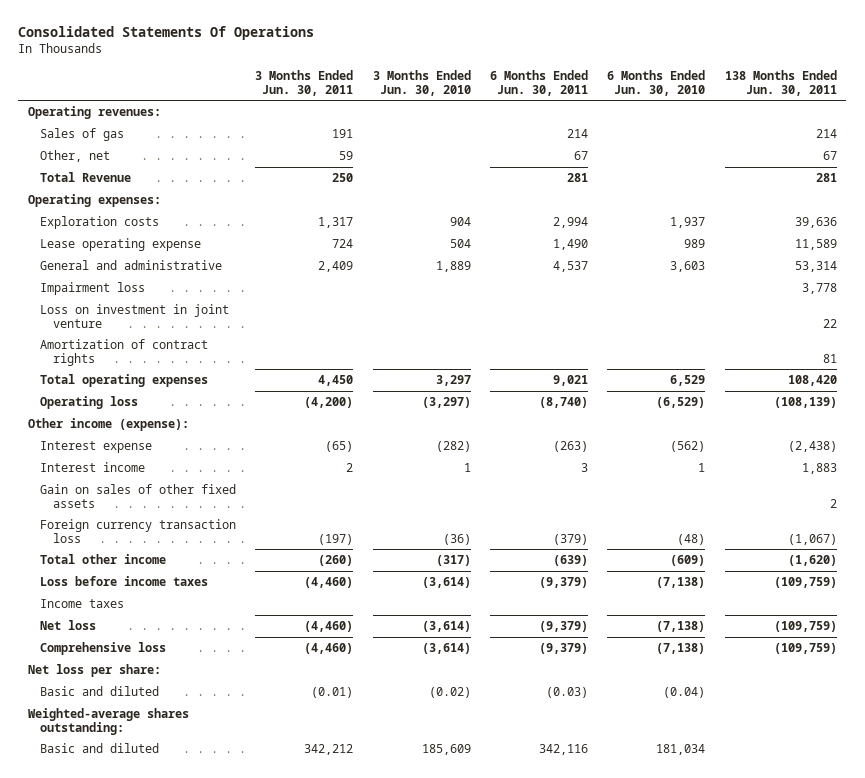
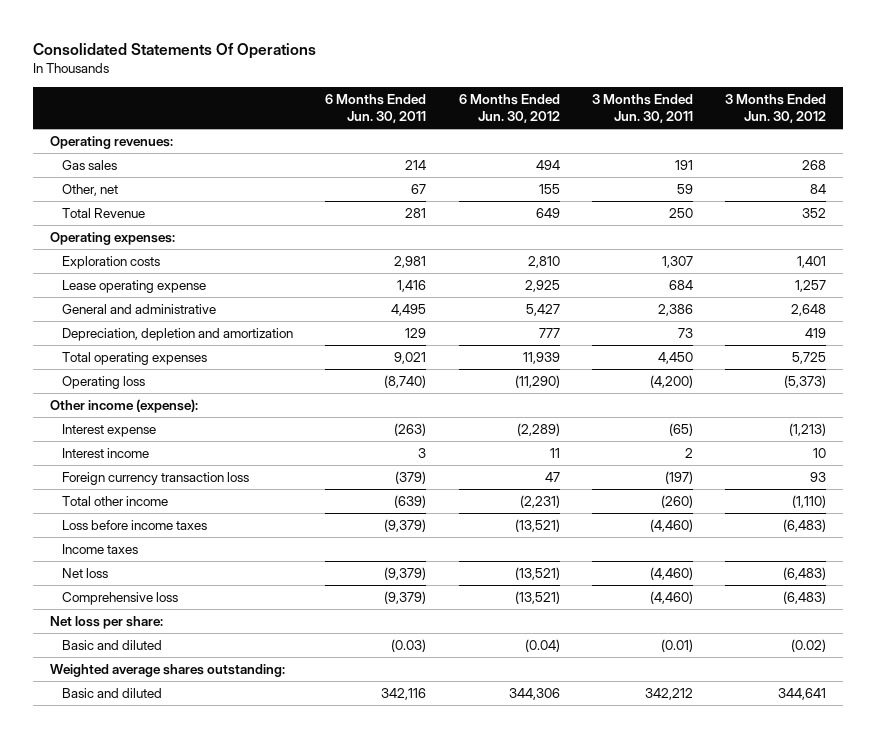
- | 3 Months Ended Jun. 30, 2011 | 3 Months Ended Jun. 30, 2010 | 6 Months Ended Jun. 30, 2011 | 6 Months Ended Jun. 30, 2010 | 138 Months Ended Jun. 30, 2011
+ | 6 Months Ended Jun. 30, 2011 | 6 Months Ended Jun. 30, 2012 | 3 Months Ended Jun. 30, 2011 | 3 Months Ended Jun. 30, 2012
- Sales of gas | 191 | | 214 | | 214
+ Gas sales | 214 | 494 | 191 | 268
- Exploration costs | 1,317 | 904 | 2,994 | 1,937 | 39,636
- Lease operating expense | 724 | 504 | 1,490 | 989 | 11,589
- General and administrative | 2,409 | 1,889 | 4,537 | 3,603 | 53,314
- Impairment loss | | | | | 3,778
- Loss on investment in joint venture | | | | | 22
- Amortization of contract rights | | | | | 81
+ Exploration costs | 2,981 | 2,810 | 1,307 | 1,401
+ Lease operating expense | 1,416 | 2,925 | 684 | 1,257
+ General and administrative | 4,495 | 5,427 | 2,386 | 2,648
+ Depreciation, depletion and amortization | 129 | 777 | 73 | 419
- Gain on sales of other fixed assets | | | | | 2
- Weighted-average shares outstanding:
+ Weighted average shares outstanding:

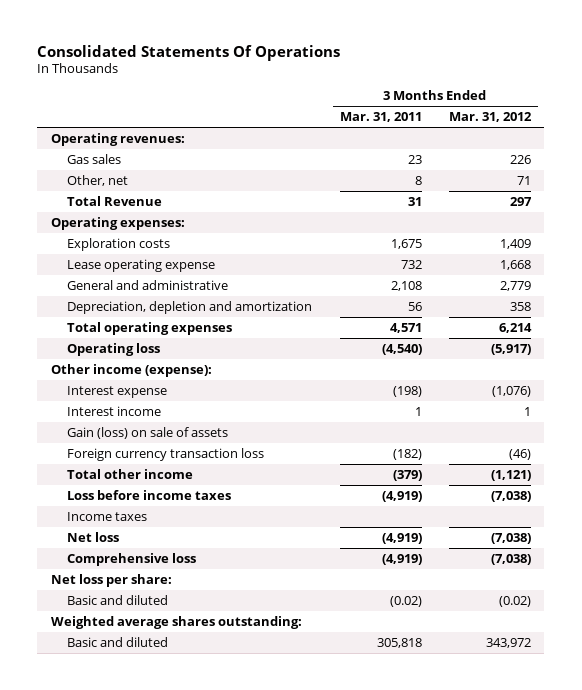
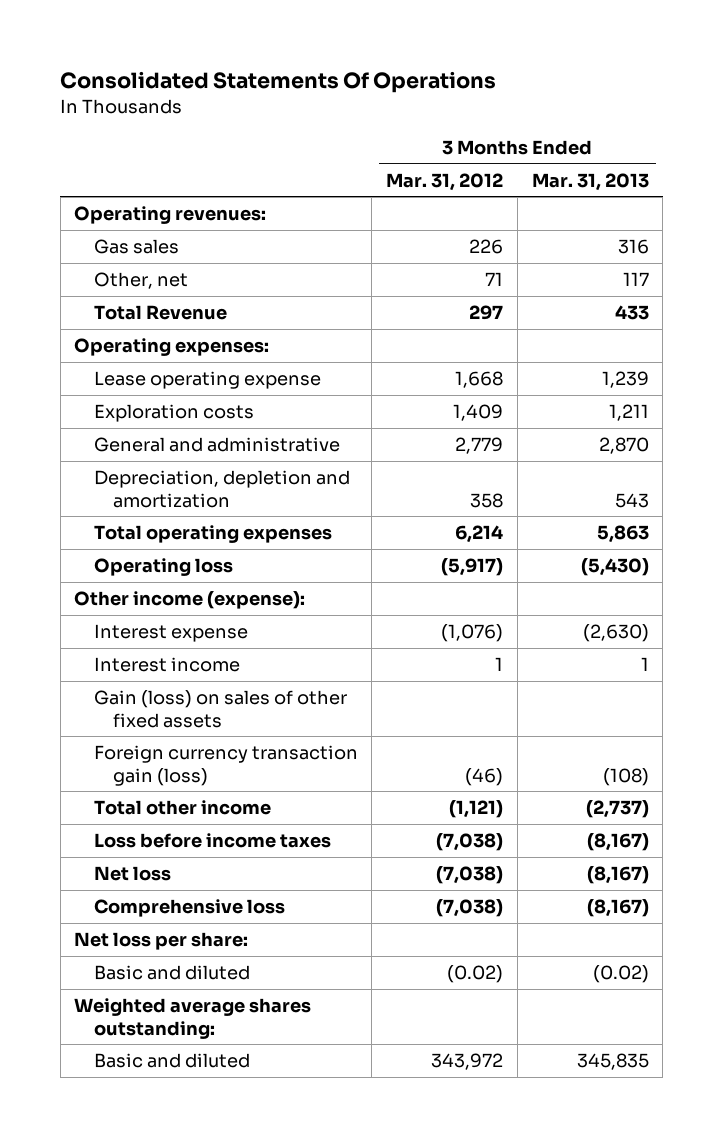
- | 3 Months Ended Mar. 31, 2011 | 3 Months Ended Mar. 31, 2012
+ | 3 Months Ended Mar. 31, 2012 | 3 Months Ended Mar. 31, 2013
moved down: Exploration costs | 1,409 | 1,211
- Gain (loss) on sale of assets
- Foreign currency transaction loss | (182) | (46)
+ Gain (loss) on sales of other fixed assets
+ Foreign currency transaction gain (loss) | (46) | (108)
- Income taxes

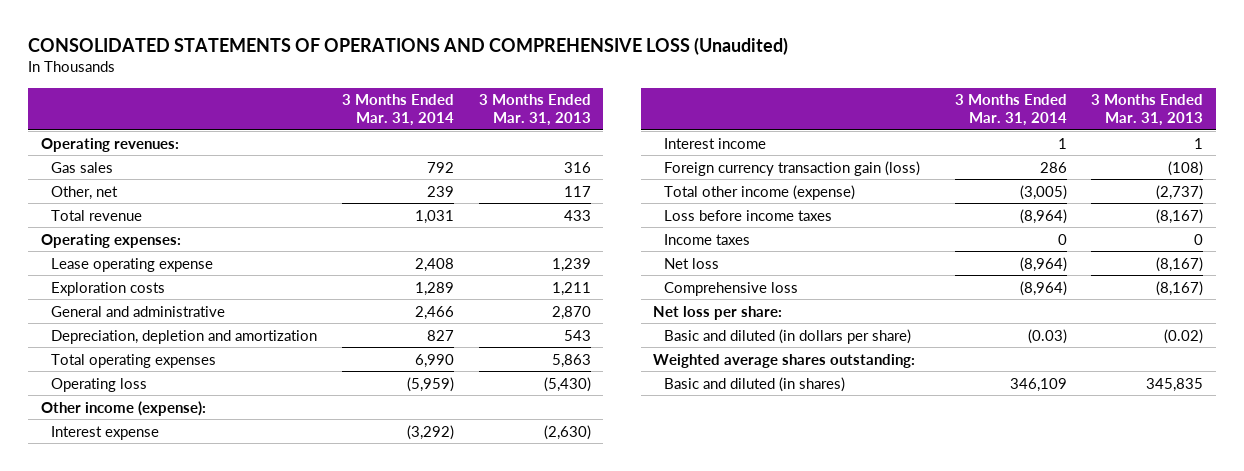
- Consolidated Statements Of Operations
+ CONSOLIDATED STATEMENTS OF OPERATIONS AND COMPREHENSIVE LOSS (Unaudited)
- | 3 Months Ended Mar. 31, 2012 | 3 Months Ended Mar. 31, 2013
+ | 3 Months Ended Mar. 31, 2014 | 3 Months Ended Mar. 31, 2013
- Total Revenue | 297 | 433
+ Total revenue | 1,031 | 433
- Gain (loss) on sales of other fixed assets
- Total other income | (1,121) | (2,737)
+ Total other income (expense) | (3,005) | (2,737)
+ Income taxes | 0 | 0
- Basic and diluted | (0.02) | (0.02)
+ Basic and diluted (in dollars per share) | (0.03) | (0.02)
- Basic and diluted | 343,972 | 345,835
+ Basic and diluted (in shares) | 346,109 | 345,835

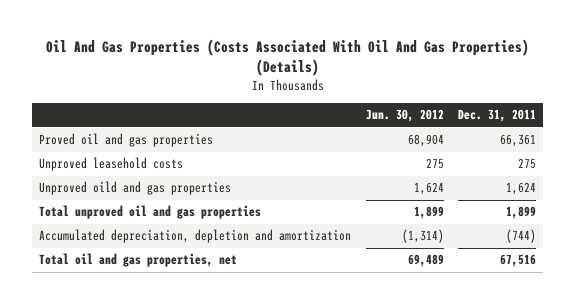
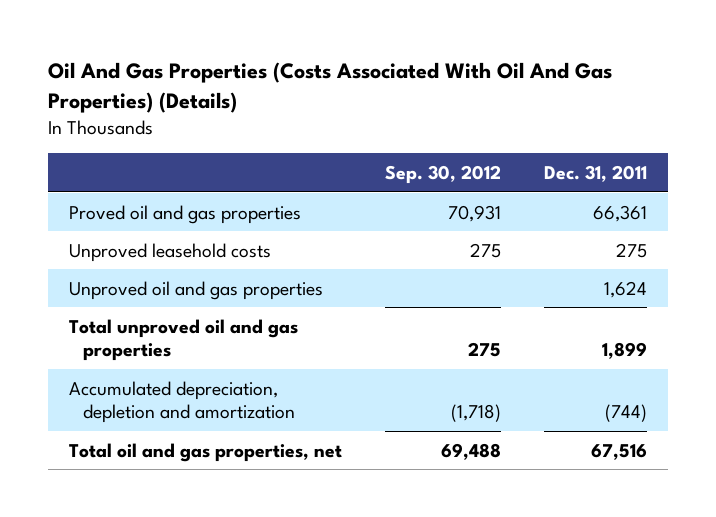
- | Jun. 30, 2012 | Dec. 31, 2011
+ | Sep. 30, 2012 | Dec. 31, 2011
- Unproved oild and gas properties | 1,624 | 1,624
+ Unproved oil and gas properties | | 1,624

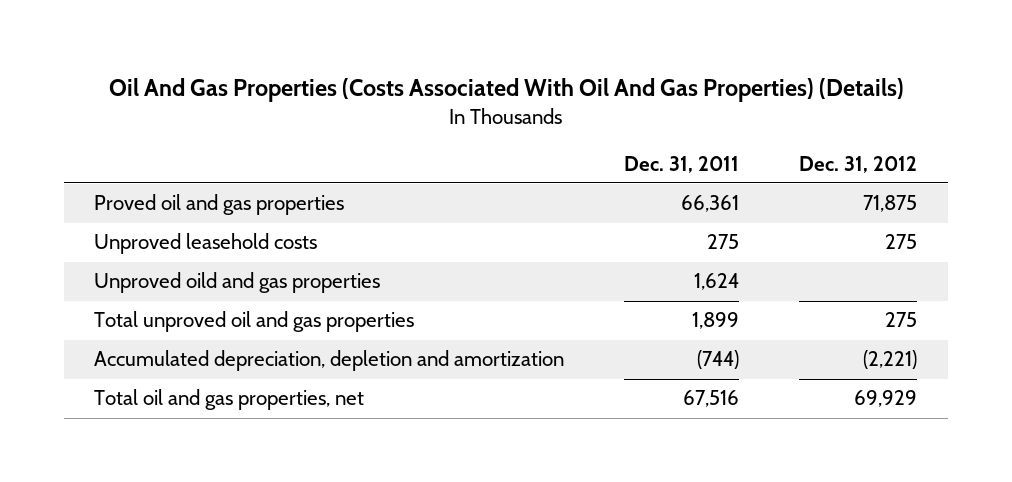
- | Sep. 30, 2012 | Dec. 31, 2011
+ | Dec. 31, 2011 | Dec. 31, 2012
- Unproved oil and gas properties | | 1,624
+ Unproved oild and gas properties | 1,624 |

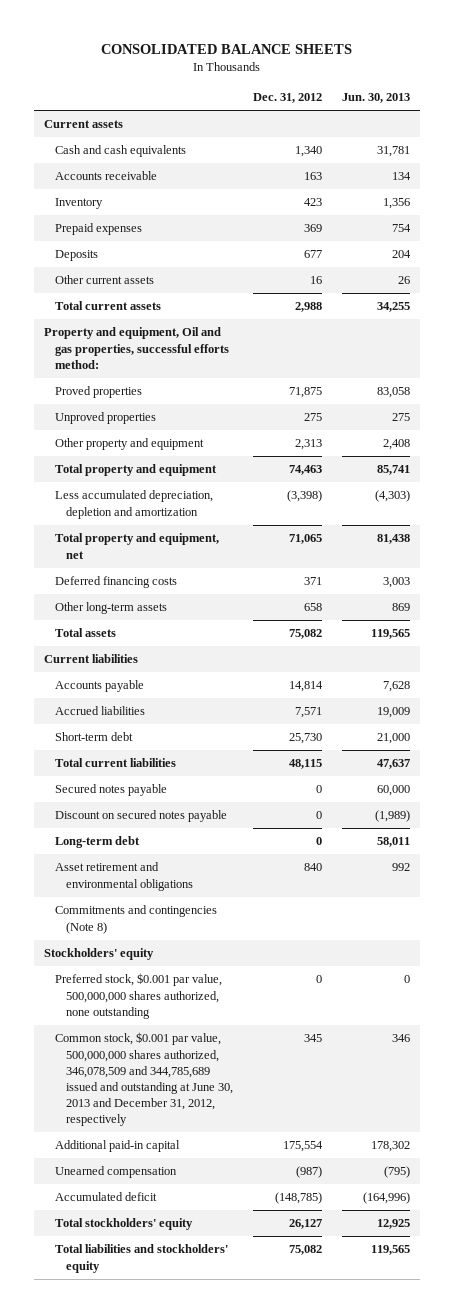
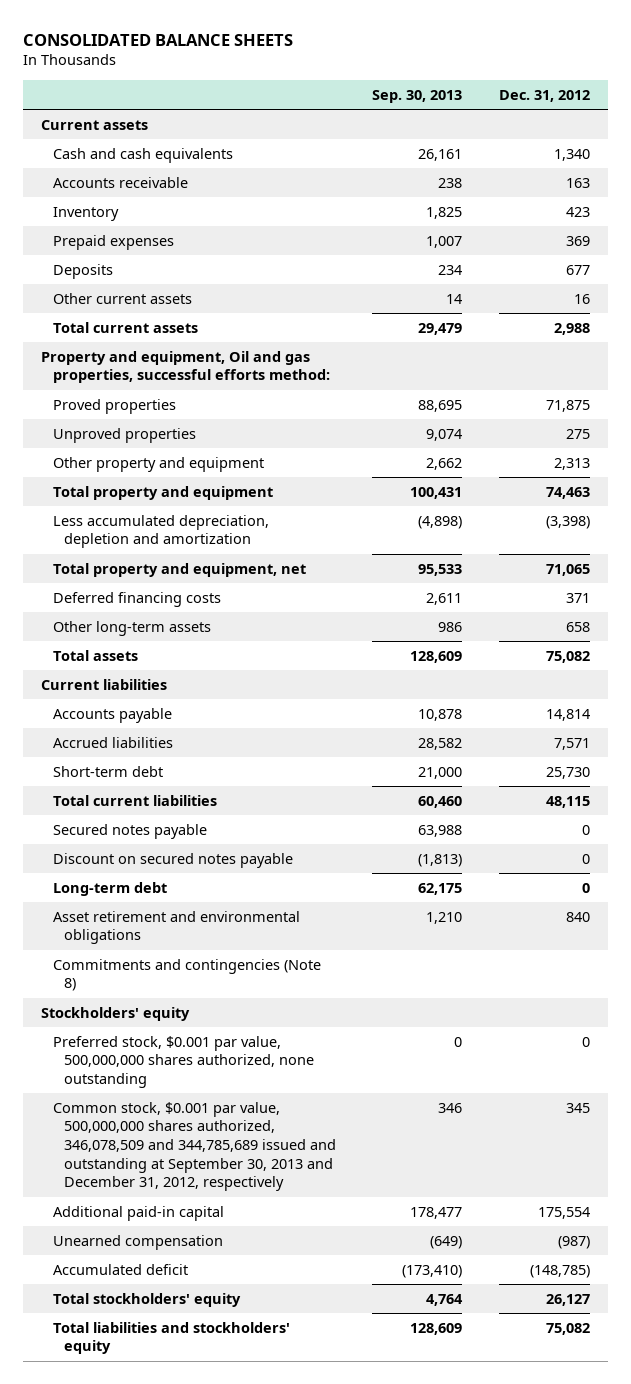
- | Dec. 31, 2012 | Jun. 30, 2013
+ | Sep. 30, 2013 | Dec. 31, 2012
- Common stock, $0.001 par value, 500,000,000 shares authorized, 346,078,509 and 344,785,689 issued and outstanding at June 30, 2013 and December 31, 2012, respectively | 345 | 346
+ Common stock, $0.001 par value, 500,000,000 shares authorized, 346,078,509 and 344,785,689 issued and outstanding at September 30, 2013 and December 31, 2012, respectively | 346 | 345

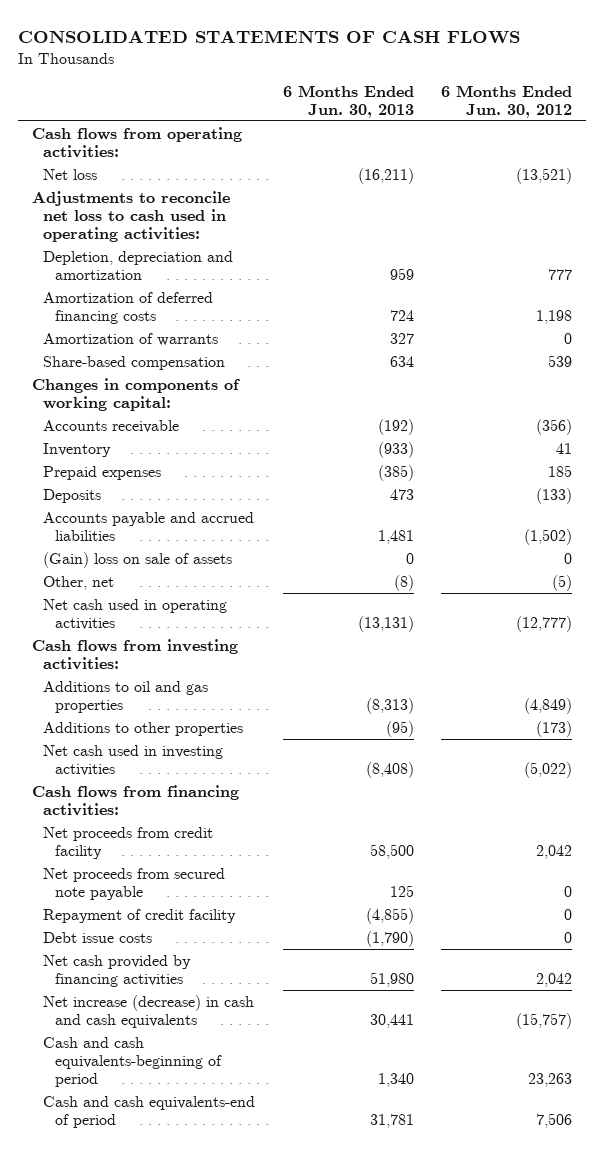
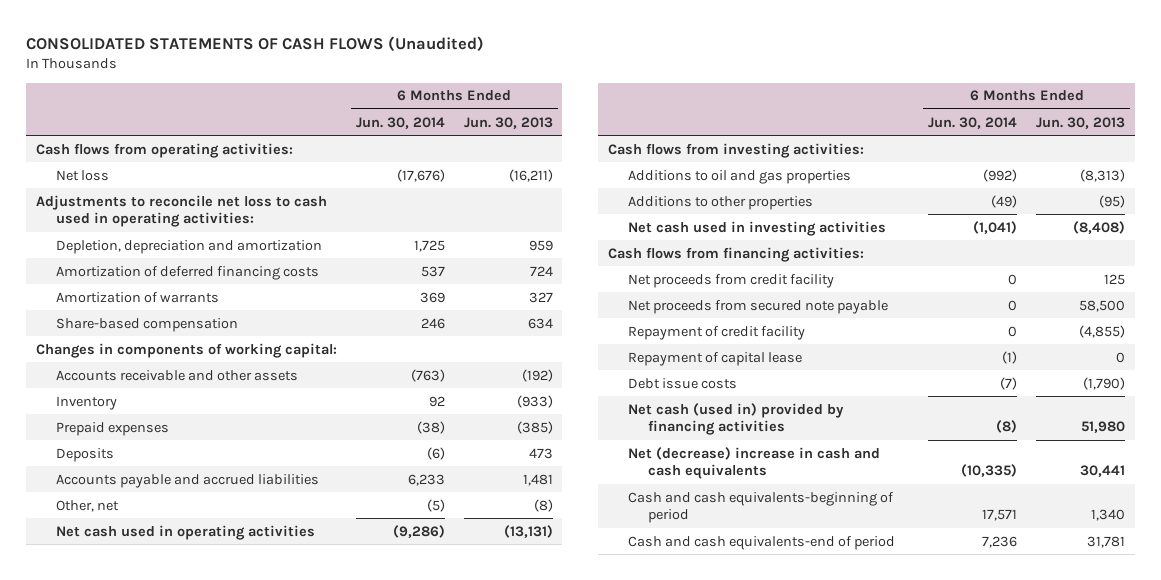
- CONSOLIDATED STATEMENTS OF CASH FLOWS
+ CONSOLIDATED STATEMENTS OF CASH FLOWS (Unaudited)
- | 6 Months Ended Jun. 30, 2013 | 6 Months Ended Jun. 30, 2012
+ | 6 Months Ended Jun. 30, 2014 | 6 Months Ended Jun. 30, 2013
- Accounts receivable | (192) | (356)
+ Accounts receivable and other assets | (763) | (192)
- (Gain) loss on sale of assets | 0 | 0
- Net proceeds from credit facility | 58,500 | 2,042
- Net proceeds from secured note payable | 125 | 0
+ Net proceeds from credit facility | 0 | 125
+ Net proceeds from secured note payable | 0 | 58,500
+ Repayment of capital lease | (1) | 0
- Net cash provided by financing activities | 51,980 | 2,042
- Net increase (decrease) in cash and cash equivalents | 30,441 | (15,757)
+ Net cash (used in) provided by financing activities | (8) | 51,980
+ Net (decrease) increase in cash and cash equivalents | (10,335) | 30,441

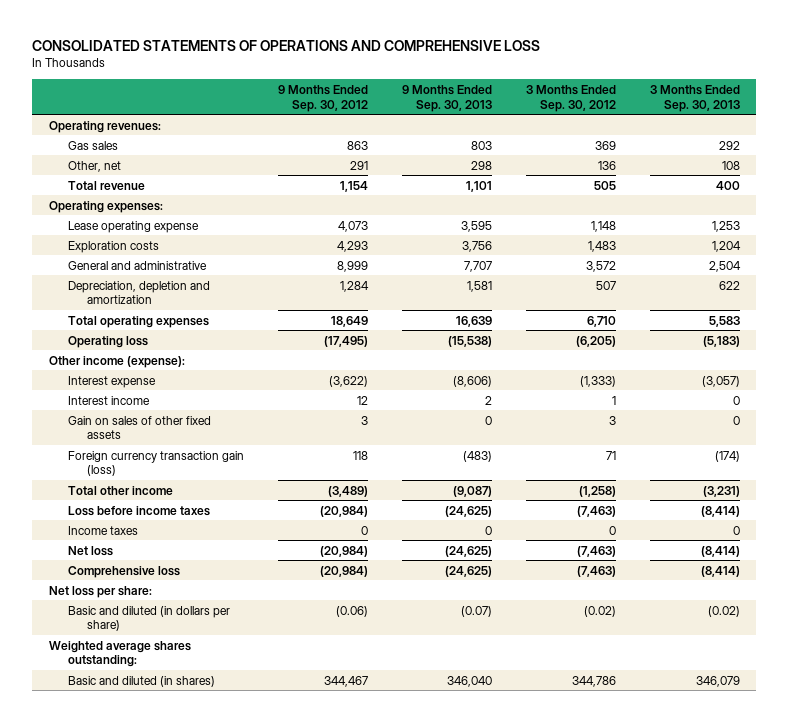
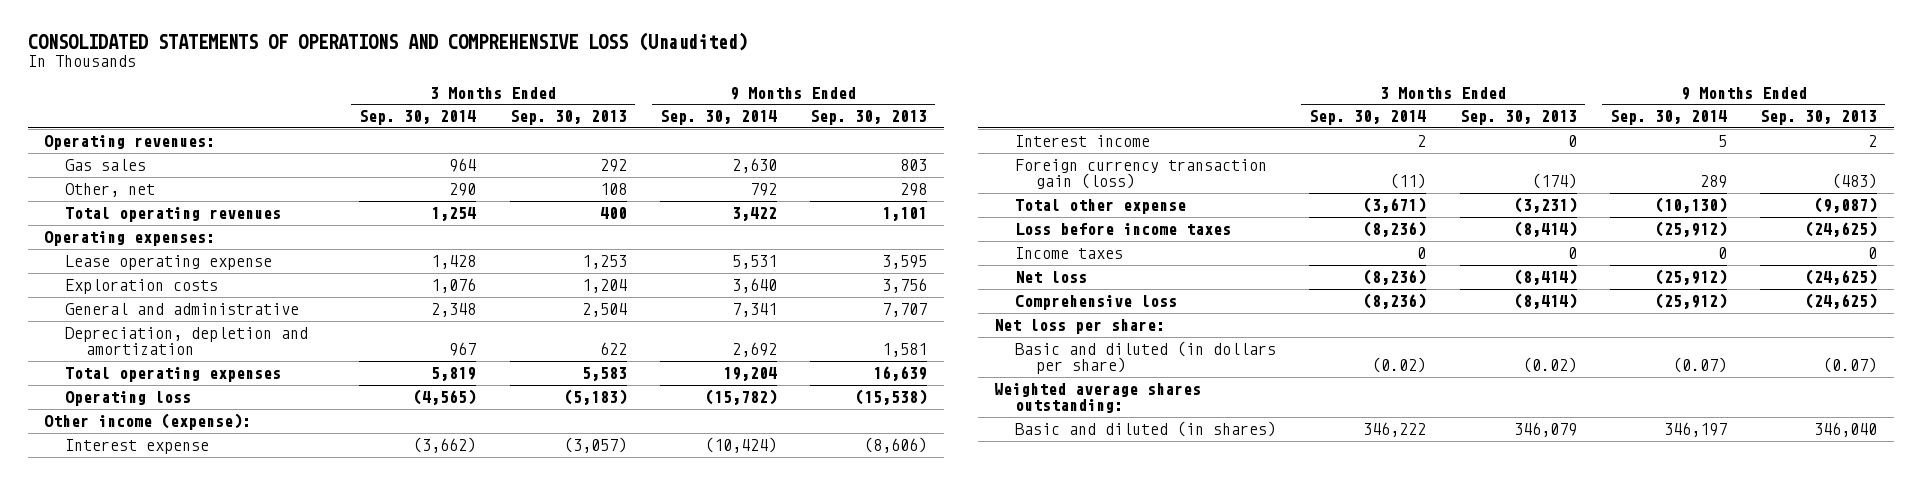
- CONSOLIDATED STATEMENTS OF OPERATIONS AND COMPREHENSIVE LOSS
+ CONSOLIDATED STATEMENTS OF OPERATIONS AND COMPREHENSIVE LOSS (Unaudited)
- | 9 Months Ended Sep. 30, 2012 | 9 Months Ended Sep. 30, 2013 | 3 Months Ended Sep. 30, 2012 | 3 Months Ended Sep. 30, 2013
+ | 3 Months Ended Sep. 30, 2014 | 3 Months Ended Sep. 30, 2013 | 9 Months Ended Sep. 30, 2014 | 9 Months Ended Sep. 30, 2013
- Total revenue | 1,154 | 1,101 | 505 | 400
+ Total operating revenues | 1,254 | 400 | 3,422 | 1,101
- Gain on sales of other fixed assets | 3 | 0 | 3 | 0
- Total other income | (3,489) | (9,087) | (1,258) | (3,231)
+ Total other expense | (3,671) | (3,231) | (10,130) | (9,087)

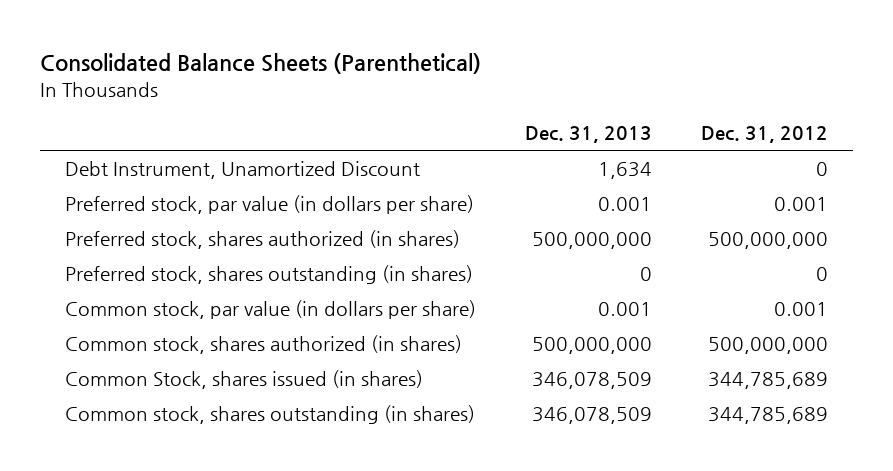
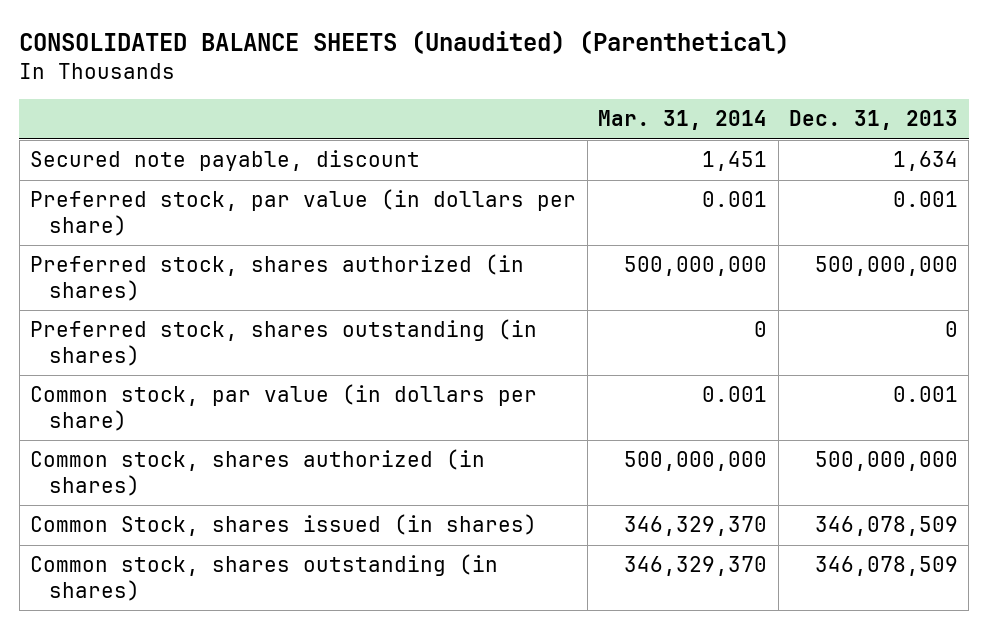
- Consolidated Balance Sheets (Parenthetical)
+ CONSOLIDATED BALANCE SHEETS (Unaudited) (Parenthetical)
- | Dec. 31, 2013 | Dec. 31, 2012
+ | Mar. 31, 2014 | Dec. 31, 2013
- Debt Instrument, Unamortized Discount | 1,634 | 0
+ Secured note payable, discount | 1,451 | 1,634

